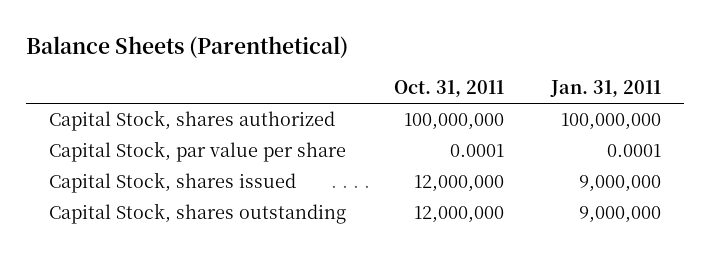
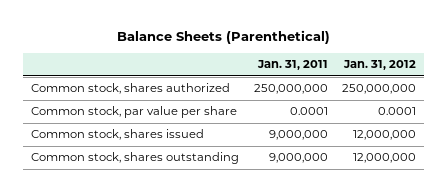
- | Oct. 31, 2011 | Jan. 31, 2011
+ | Jan. 31, 2011 | Jan. 31, 2012
- Capital Stock, shares authorized | 100,000,000 | 100,000,000
- Capital Stock, par value per share | 0.0001 | 0.0001
- Capital Stock, shares issued | 12,000,000 | 9,000,000
- Capital Stock, shares outstanding | 12,000,000 | 9,000,000
+ Common stock, shares authorized | 250,000,000 | 250,000,000
+ Common stock, par value per share | 0.0001 | 0.0001
+ Common stock, shares issued | 9,000,000 | 12,000,000
+ Common stock, shares outstanding | 9,000,000 | 12,000,000

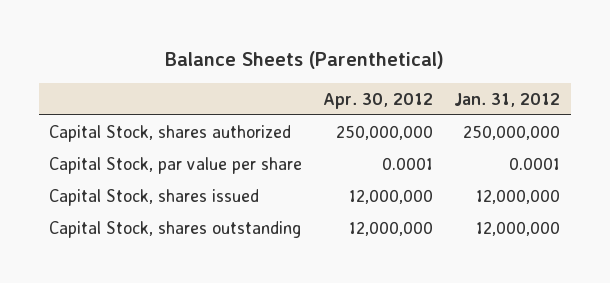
- | Jan. 31, 2011 | Jan. 31, 2012
+ | Apr. 30, 2012 | Jan. 31, 2012
- Common stock, shares authorized | 250,000,000 | 250,000,000
- Common stock, par value per share | 0.0001 | 0.0001
- Common stock, shares issued | 9,000,000 | 12,000,000
- Common stock, shares outstanding | 9,000,000 | 12,000,000
+ Capital Stock, shares authorized | 250,000,000 | 250,000,000
+ Capital Stock, par value per share | 0.0001 | 0.0001
+ Capital Stock, shares issued | 12,000,000 | 12,000,000
+ Capital Stock, shares outstanding | 12,000,000 | 12,000,000

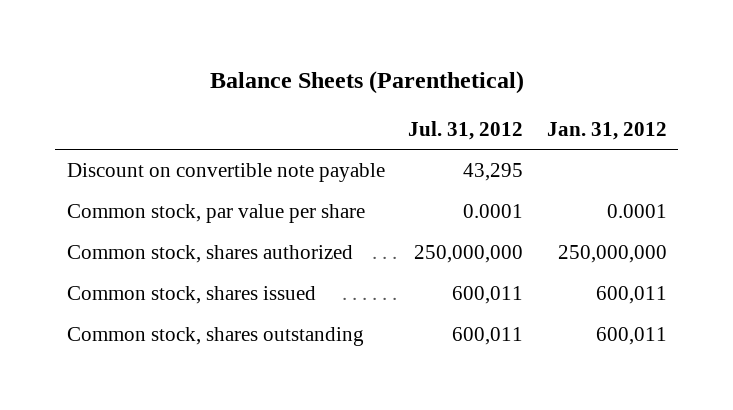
- | Apr. 30, 2012 | Jan. 31, 2012
+ | Jul. 31, 2012 | Jan. 31, 2012
- Capital Stock, shares authorized | 250,000,000 | 250,000,000
- Capital Stock, par value per share | 0.0001 | 0.0001
- Capital Stock, shares issued | 12,000,000 | 12,000,000
- Capital Stock, shares outstanding | 12,000,000 | 12,000,000
+ Discount on convertible note payable | 43,295 |
+ Common stock, par value per share | 0.0001 | 0.0001
+ Common stock, shares authorized | 250,000,000 | 250,000,000
+ Common stock, shares issued | 600,011 | 600,011
+ Common stock, shares outstanding | 600,011 | 600,011

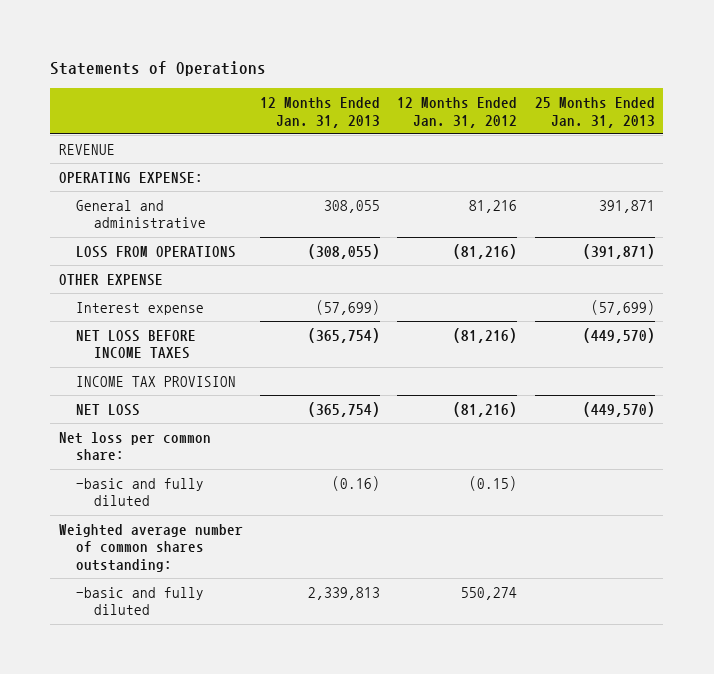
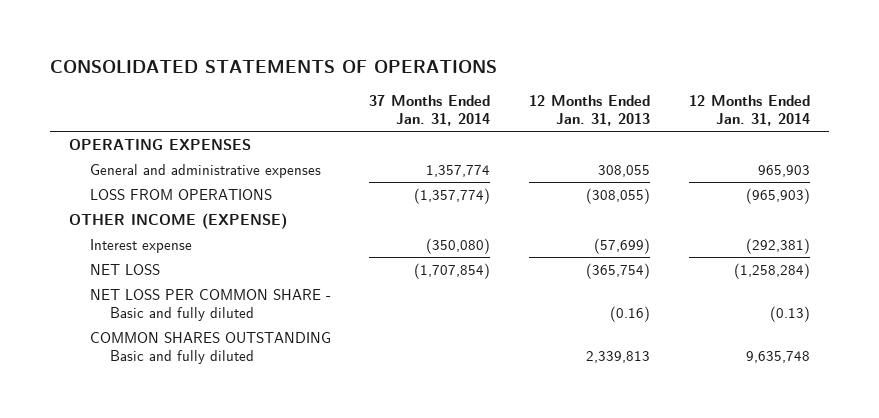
- Statements of Operations
+ CONSOLIDATED STATEMENTS OF OPERATIONS
- | 12 Months Ended Jan. 31, 2013 | 12 Months Ended Jan. 31, 2012 | 25 Months Ended Jan. 31, 2013
+ | 37 Months Ended Jan. 31, 2014 | 12 Months Ended Jan. 31, 2013 | 12 Months Ended Jan. 31, 2014
- REVENUE
- OPERATING EXPENSE:
- General and administrative | 308,055 | 81,216 | 391,871
+ OPERATING EXPENSES
+ General and administrative expenses | 1,357,774 | 308,055 | 965,903
- OTHER EXPENSE
+ OTHER INCOME (EXPENSE)
- NET LOSS BEFORE INCOME TAXES | (365,754) | (81,216) | (449,570)
- INCOME TAX PROVISION
- Net loss per common share:
- -basic and fully diluted | (0.16) | (0.15) |
- Weighted average number of common shares outstanding:
- -basic and fully diluted | 2,339,813 | 550,274 |
+ NET LOSS PER COMMON SHARE - Basic and fully diluted | | (0.16) | (0.13)
+ COMMON SHARES OUTSTANDING Basic and fully diluted | | 2,339,813 | 9,635,748

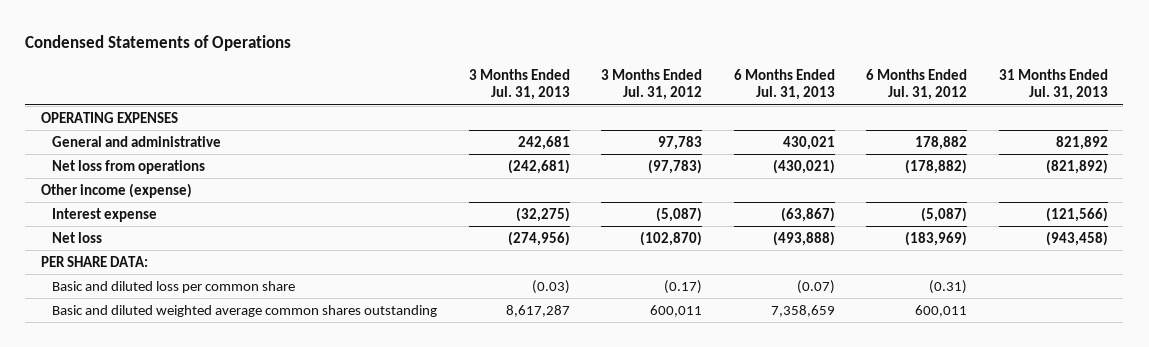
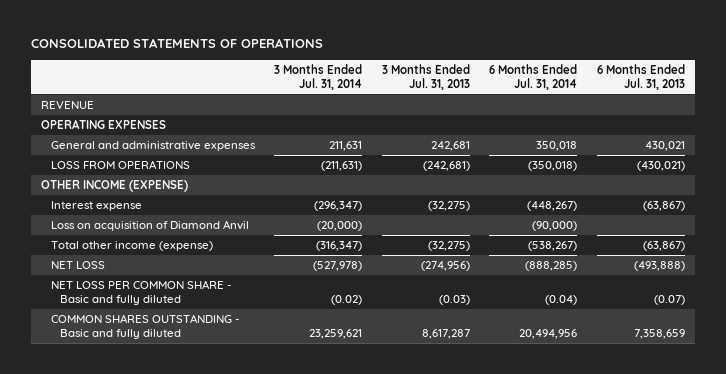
- Condensed Statements of Operations
+ CONSOLIDATED STATEMENTS OF OPERATIONS
- | 3 Months Ended Jul. 31, 2013 | 3 Months Ended Jul. 31, 2012 | 6 Months Ended Jul. 31, 2013 | 6 Months Ended Jul. 31, 2012 | 31 Months Ended Jul. 31, 2013
+ | 3 Months Ended Jul. 31, 2014 | 3 Months Ended Jul. 31, 2013 | 6 Months Ended Jul. 31, 2014 | 6 Months Ended Jul. 31, 2013
+ REVENUE
- General and administrative | 242,681 | 97,783 | 430,021 | 178,882 | 821,892
- Net loss from operations | (242,681) | (97,783) | (430,021) | (178,882) | (821,892)
- Other income (expense)
+ General and administrative expenses | 211,631 | 242,681 | 350,018 | 430,021
+ LOSS FROM OPERATIONS | (211,631) | (242,681) | (350,018) | (430,021)
+ OTHER INCOME (EXPENSE)
- Net loss | (274,956) | (102,870) | (493,888) | (183,969) | (943,458)
- PER SHARE DATA:
- Basic and diluted loss per common share | (0.03) | (0.17) | (0.07) | (0.31) |
- Basic and diluted weighted average common shares outstanding | 8,617,287 | 600,011 | 7,358,659 | 600,011 |
+ Loss on acquisition of Diamond Anvil | (20,000) | | (90,000) |
+ Total other income (expense) | (316,347) | (32,275) | (538,267) | (63,867)
+ NET LOSS | (527,978) | (274,956) | (888,285) | (493,888)
+ NET LOSS PER COMMON SHARE - Basic and fully diluted | (0.02) | (0.03) | (0.04) | (0.07)
+ COMMON SHARES OUTSTANDING - Basic and fully diluted | 23,259,621 | 8,617,287 | 20,494,956 | 7,358,659

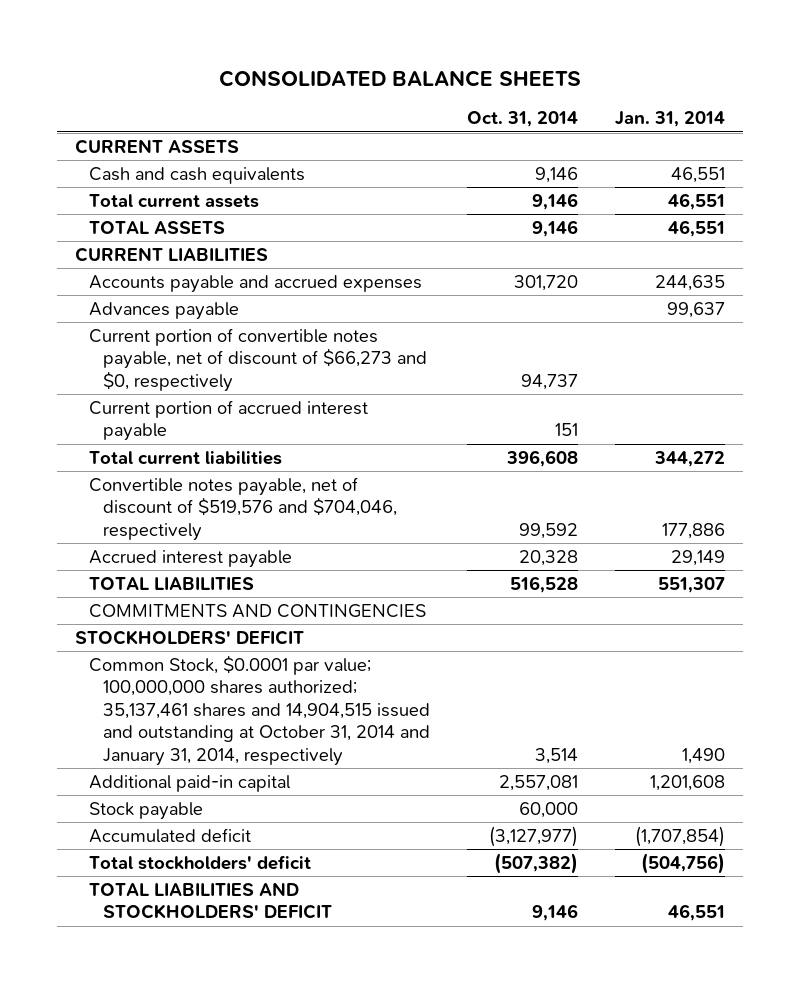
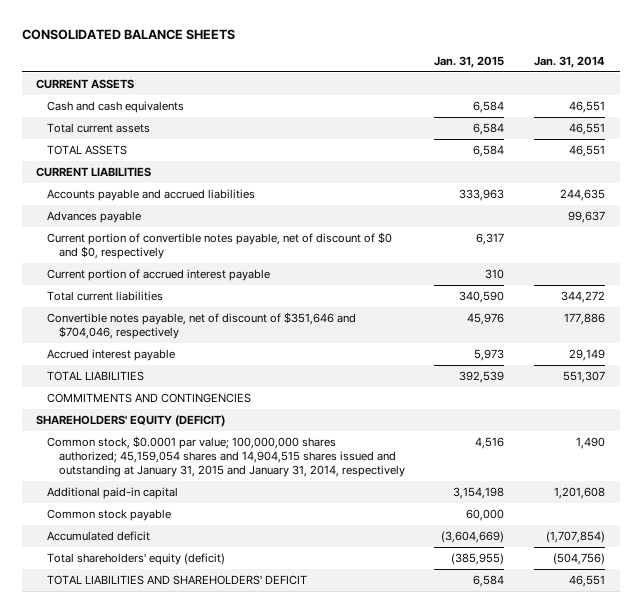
- | Oct. 31, 2014 | Jan. 31, 2014
+ | Jan. 31, 2015 | Jan. 31, 2014
- Accounts payable and accrued expenses | 301,720 | 244,635
+ Accounts payable and accrued liabilities | 333,963 | 244,635
- Current portion of convertible notes payable, net of discount of $66,273 and $0, respectively | 94,737 |
+ Current portion of convertible notes payable, net of discount of $0 and $0, respectively | 6,317 |
- Convertible notes payable, net of discount of $519,576 and $704,046, respectively | 99,592 | 177,886
+ Convertible notes payable, net of discount of $351,646 and $704,046, respectively | 45,976 | 177,886
- STOCKHOLDERS' DEFICIT
- Common Stock, $0.0001 par value; 100,000,000 shares authorized; 35,137,461 shares and 14,904,515 issued and outstanding at October 31, 2014 and January 31, 2014, respectively | 3,514 | 1,490
+ SHAREHOLDERS' EQUITY (DEFICIT)
+ Common stock, $0.0001 par value; 100,000,000 shares authorized; 45,159,054 shares and 14,904,515 shares issued and outstanding at January 31, 2015 and January 31, 2014, respectively | 4,516 | 1,490
- Stock payable | 60,000 |
+ Common stock payable | 60,000 |
- Total stockholders' deficit | (507,382) | (504,756)
- TOTAL LIABILITIES AND STOCKHOLDERS' DEFICIT | 9,146 | 46,551
+ Total shareholders' equity (deficit) | (385,955) | (504,756)
+ TOTAL LIABILITIES AND SHAREHOLDERS' DEFICIT | 6,584 | 46,551

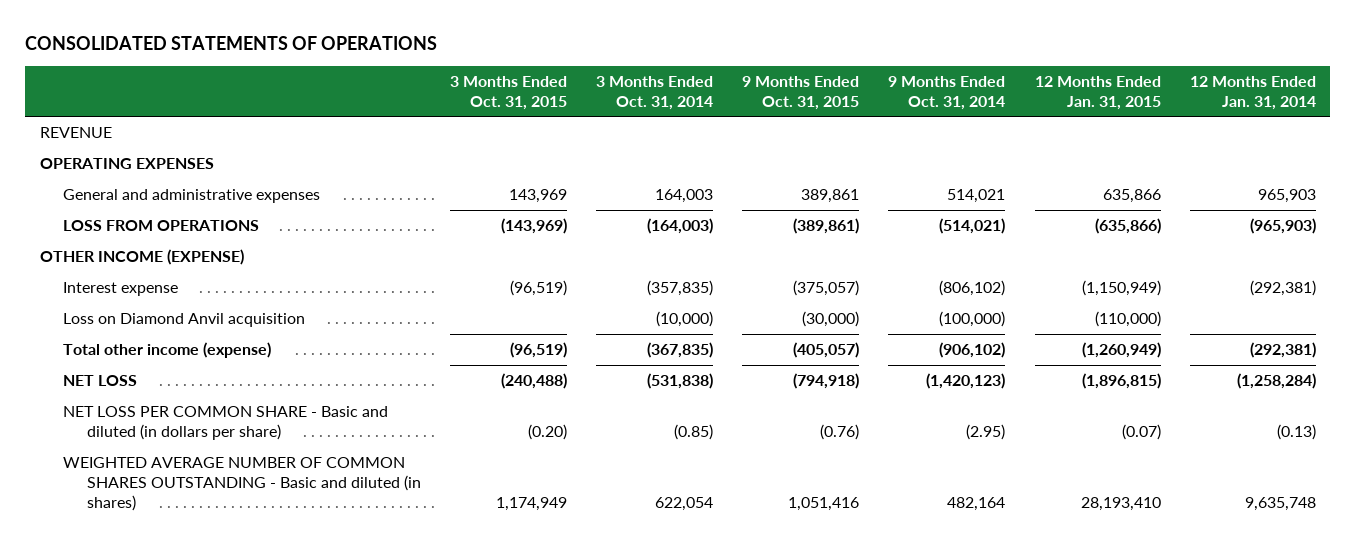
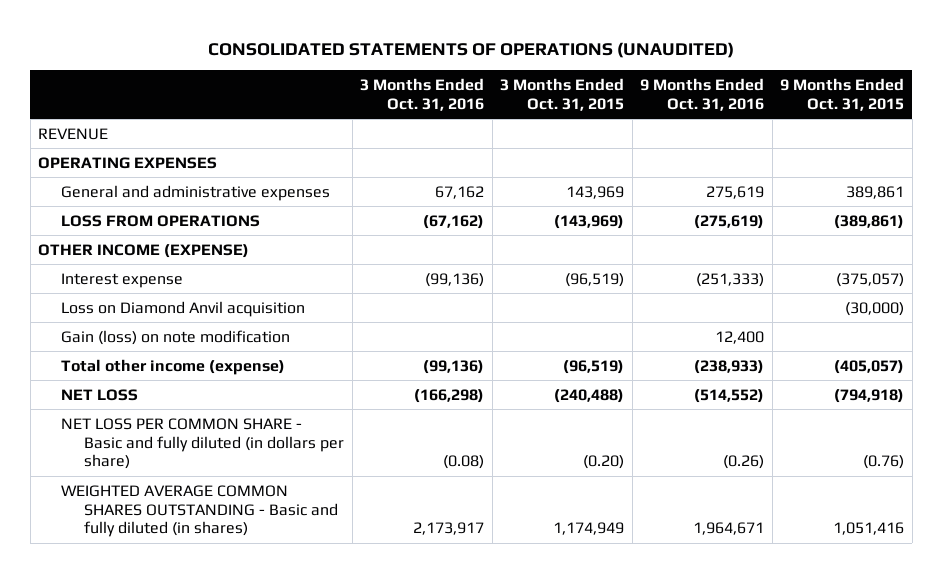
- CONSOLIDATED STATEMENTS OF OPERATIONS
+ CONSOLIDATED STATEMENTS OF OPERATIONS (UNAUDITED)
- | 3 Months Ended Oct. 31, 2015 | 3 Months Ended Oct. 31, 2014 | 9 Months Ended Oct. 31, 2015 | 9 Months Ended Oct. 31, 2014 | 12 Months Ended Jan. 31, 2015 | 12 Months Ended Jan. 31, 2014
+ | 3 Months Ended Oct. 31, 2016 | 3 Months Ended Oct. 31, 2015 | 9 Months Ended Oct. 31, 2016 | 9 Months Ended Oct. 31, 2015
+ Gain (loss) on note modification | | | 12,400 |
- NET LOSS PER COMMON SHARE - Basic and diluted (in dollars per share) | (0.20) | (0.85) | (0.76) | (2.95) | (0.07) | (0.13)
- WEIGHTED AVERAGE NUMBER OF COMMON SHARES OUTSTANDING - Basic and diluted (in shares) | 1,174,949 | 622,054 | 1,051,416 | 482,164 | 28,193,410 | 9,635,748
+ NET LOSS PER COMMON SHARE - Basic and fully diluted (in dollars per share) | (0.08) | (0.20) | (0.26) | (0.76)
+ WEIGHTED AVERAGE COMMON SHARES OUTSTANDING - Basic and fully diluted (in shares) | 2,173,917 | 1,174,949 | 1,964,671 | 1,051,416

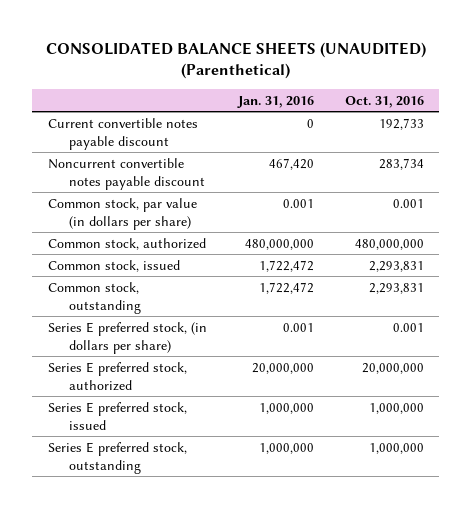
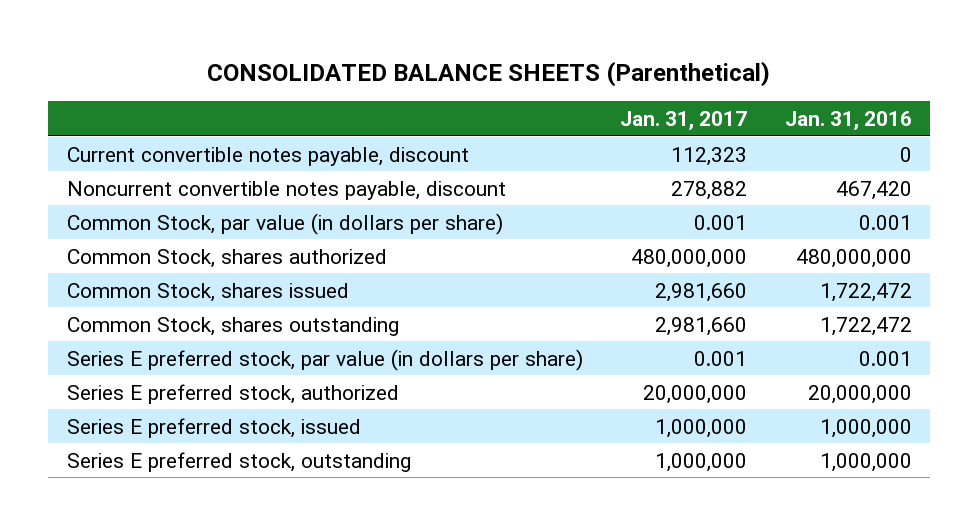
- CONSOLIDATED BALANCE SHEETS (UNAUDITED) (Parenthetical)
+ CONSOLIDATED BALANCE SHEETS (Parenthetical)
- | Jan. 31, 2016 | Oct. 31, 2016
+ | Jan. 31, 2017 | Jan. 31, 2016
- Current convertible notes payable discount | 0 | 192,733
- Noncurrent convertible notes payable discount | 467,420 | 283,734
- Common stock, par value (in dollars per share) | 0.001 | 0.001
- Common stock, authorized | 480,000,000 | 480,000,000
- Common stock, issued | 1,722,472 | 2,293,831
- Common stock, outstanding | 1,722,472 | 2,293,831
- Series E preferred stock, (in dollars per share) | 0.001 | 0.001
+ Current convertible notes payable, discount | 112,323 | 0
+ Noncurrent convertible notes payable, discount | 278,882 | 467,420
+ Common Stock, par value (in dollars per share) | 0.001 | 0.001
+ Common Stock, shares authorized | 480,000,000 | 480,000,000
+ Common Stock, shares issued | 2,981,660 | 1,722,472
+ Common Stock, shares outstanding | 2,981,660 | 1,722,472
+ Series E preferred stock, par value (in dollars per share) | 0.001 | 0.001

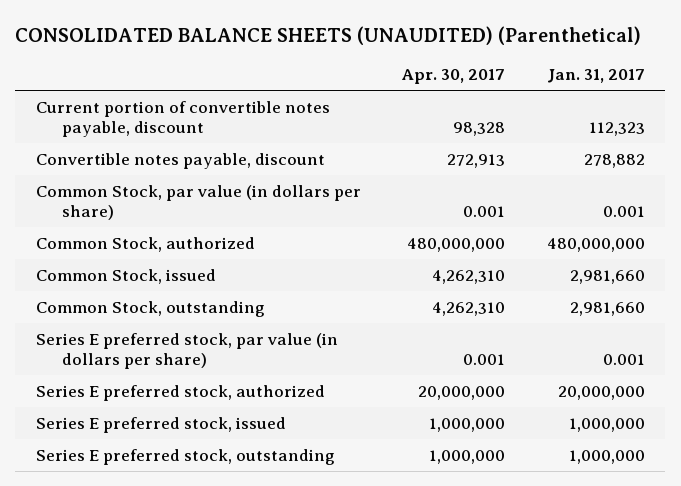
- CONSOLIDATED BALANCE SHEETS (Parenthetical)
+ CONSOLIDATED BALANCE SHEETS (UNAUDITED) (Parenthetical)
- | Jan. 31, 2017 | Jan. 31, 2016
+ | Apr. 30, 2017 | Jan. 31, 2017
- Current convertible notes payable, discount | 112,323 | 0
- Noncurrent convertible notes payable, discount | 278,882 | 467,420
+ Current portion of convertible notes payable, discount | 98,328 | 112,323
+ Convertible notes payable, discount | 272,913 | 278,882
- Common Stock, shares authorized | 480,000,000 | 480,000,000
- Common Stock, shares issued | 2,981,660 | 1,722,472
- Common Stock, shares outstanding | 2,981,660 | 1,722,472
+ Common Stock, authorized | 480,000,000 | 480,000,000
+ Common Stock, issued | 4,262,310 | 2,981,660
+ Common Stock, outstanding | 4,262,310 | 2,981,660

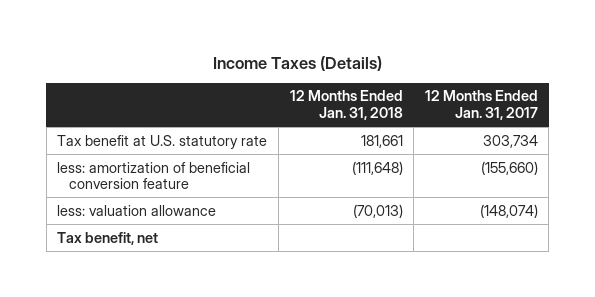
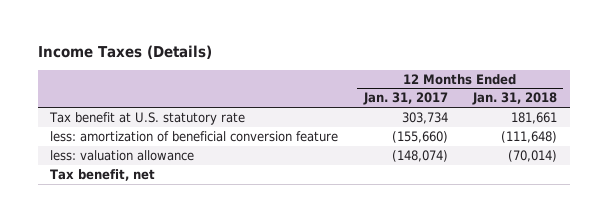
- | 12 Months Ended Jan. 31, 2018 | 12 Months Ended Jan. 31, 2017
+ | 12 Months Ended Jan. 31, 2017 | 12 Months Ended Jan. 31, 2018
- less: valuation allowance | (70,013) | (148,074)
+ less: valuation allowance | (148,074) | (70,014)

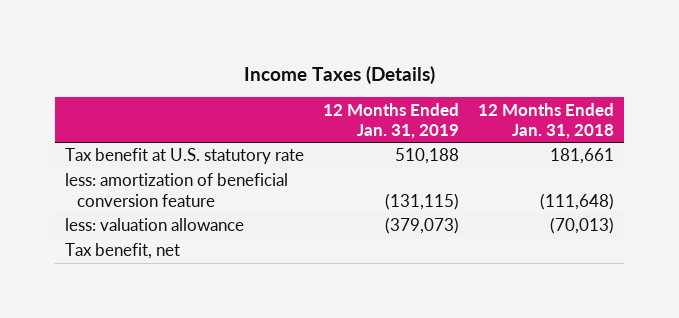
- | 12 Months Ended Jan. 31, 2017 | 12 Months Ended Jan. 31, 2018
+ | 12 Months Ended Jan. 31, 2019 | 12 Months Ended Jan. 31, 2018
- less: valuation allowance | (148,074) | (70,014)
+ less: valuation allowance | (379,073) | (70,013)

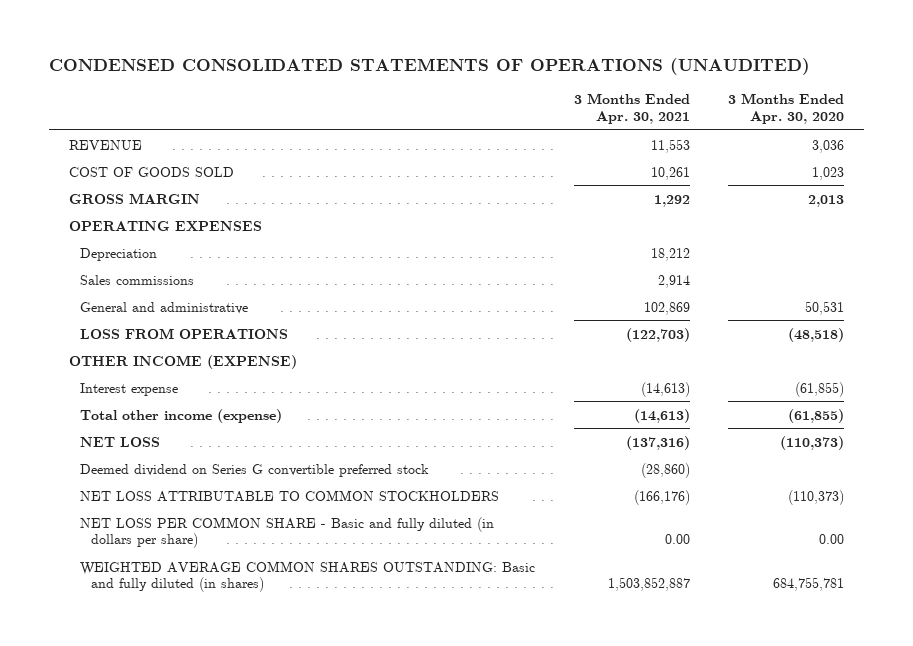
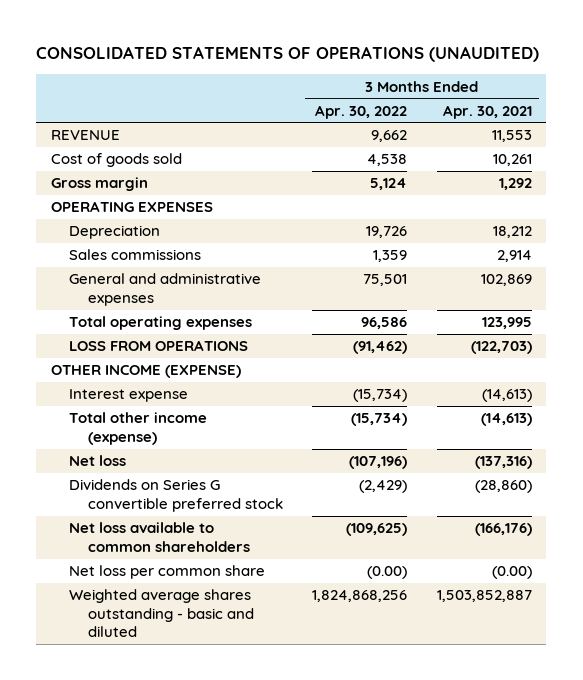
- CONDENSED CONSOLIDATED STATEMENTS OF OPERATIONS (UNAUDITED)
+ CONSOLIDATED STATEMENTS OF OPERATIONS (UNAUDITED)
- | 3 Months Ended Apr. 30, 2021 | 3 Months Ended Apr. 30, 2020
+ | 3 Months Ended Apr. 30, 2022 | 3 Months Ended Apr. 30, 2021
- COST OF GOODS SOLD | 10,261 | 1,023
- GROSS MARGIN | 1,292 | 2,013
+ Cost of goods sold | 4,538 | 10,261
+ Gross margin | 5,124 | 1,292
- General and administrative | 102,869 | 50,531
+ General and administrative expenses | 75,501 | 102,869
+ Total operating expenses | 96,586 | 123,995
- NET LOSS | (137,316) | (110,373)
- Deemed dividend on Series G convertible preferred stock | (28,860) |
- NET LOSS ATTRIBUTABLE TO COMMON STOCKHOLDERS | (166,176) | (110,373)
- NET LOSS PER COMMON SHARE - Basic and fully diluted (in dollars per share) | 0.00 | 0.00
- WEIGHTED AVERAGE COMMON SHARES OUTSTANDING: Basic and fully diluted (in shares) | 1,503,852,887 | 684,755,781
+ Net loss | (107,196) | (137,316)
+ Dividends on Series G convertible preferred stock | (2,429) | (28,860)
+ Net loss available to common shareholders | (109,625) | (166,176)
+ Net loss per common share | (0.00) | (0.00)
+ Weighted average shares outstanding - basic and diluted | 1,824,868,256 | 1,503,852,887

